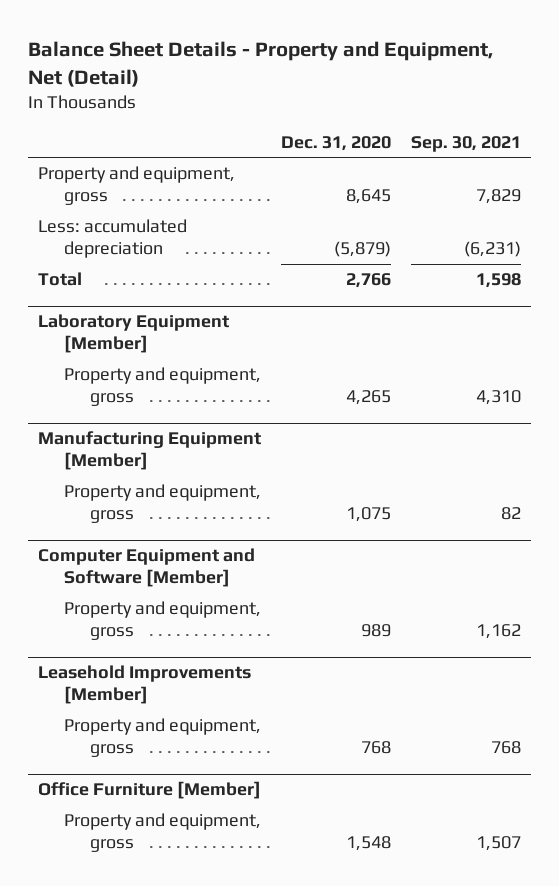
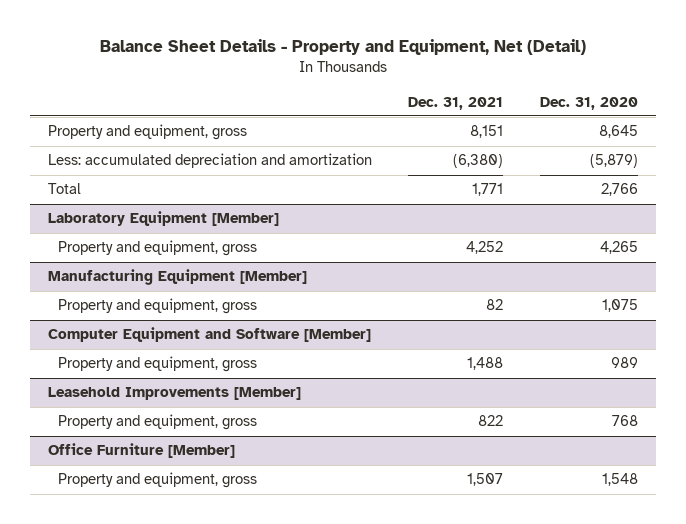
- | Dec. 31, 2020 | Sep. 30, 2021
+ | Dec. 31, 2021 | Dec. 31, 2020
- Less: accumulated depreciation | (5,879) | (6,231)
+ Less: accumulated depreciation and amortization | (6,380) | (5,879)

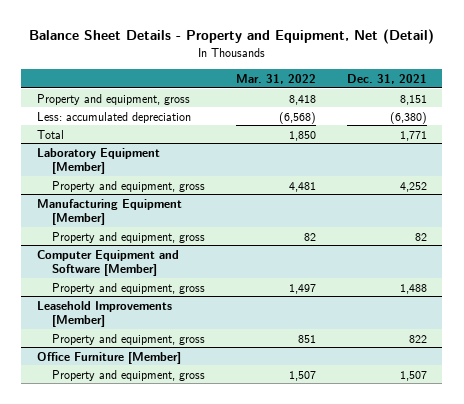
- | Dec. 31, 2021 | Dec. 31, 2020
+ | Mar. 31, 2022 | Dec. 31, 2021
- Less: accumulated depreciation and amortization | (6,380) | (5,879)
+ Less: accumulated depreciation | (6,568) | (6,380)

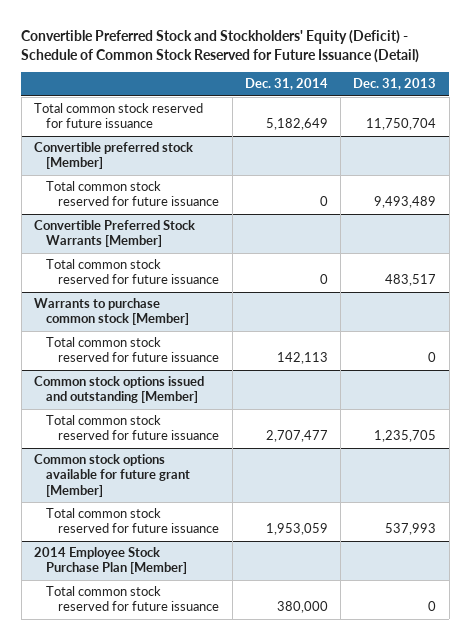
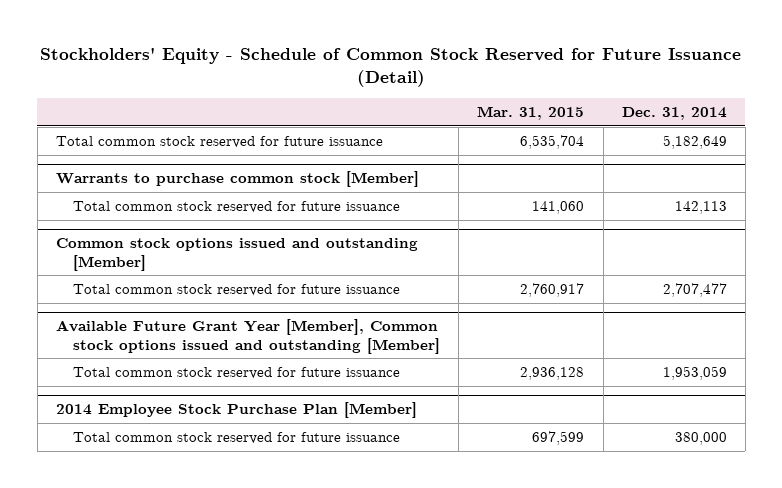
- Convertible Preferred Stock and Stockholders' Equity (Deficit) - Schedule of Common Stock Reserved for Future Issuance (Detail)
+ Stockholders' Equity - Schedule of Common Stock Reserved for Future Issuance (Detail)
- | Dec. 31, 2014 | Dec. 31, 2013
+ | Mar. 31, 2015 | Dec. 31, 2014
- Convertible preferred stock [Member]
- Total common stock reserved for future issuance | 0 | 9,493,489
- Convertible Preferred Stock Warrants [Member]
- Total common stock reserved for future issuance | 0 | 483,517
- Common stock options available for future grant [Member]
+ Available Future Grant Year [Member], Common stock options issued and outstanding [Member]

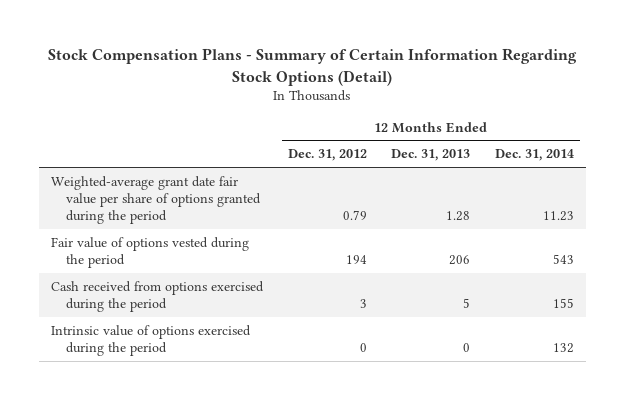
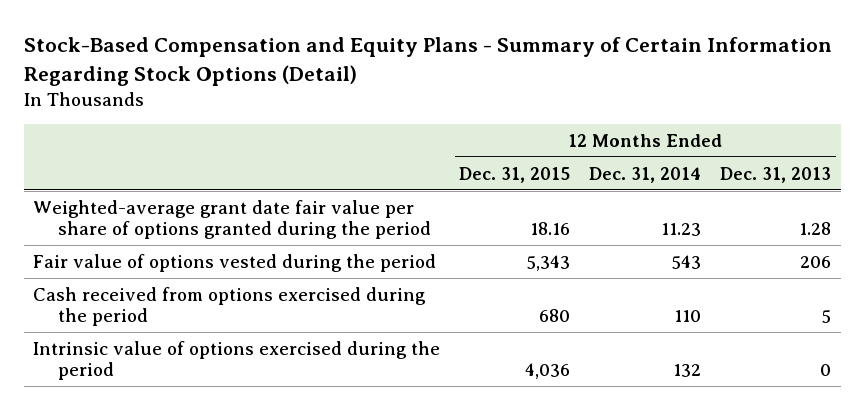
- Stock Compensation Plans - Summary of Certain Information Regarding Stock Options (Detail)
+ Stock-Based Compensation and Equity Plans - Summary of Certain Information Regarding Stock Options (Detail)
- | 12 Months Ended Dec. 31, 2012 | 12 Months Ended Dec. 31, 2013 | 12 Months Ended Dec. 31, 2014
+ | 12 Months Ended Dec. 31, 2015 | 12 Months Ended Dec. 31, 2014 | 12 Months Ended Dec. 31, 2013
- Cash received from options exercised during the period | 3 | 5 | 155
+ Cash received from options exercised during the period | 680 | 110 | 5

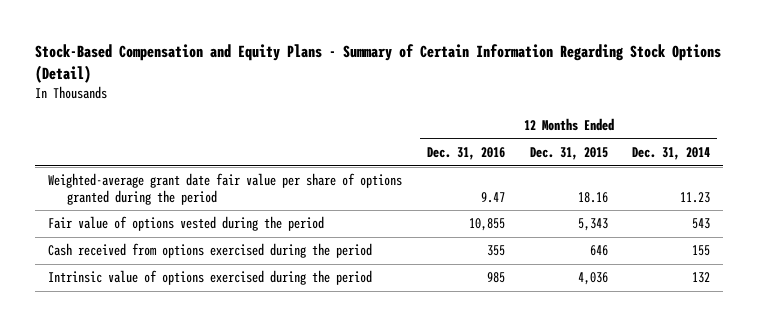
- | 12 Months Ended Dec. 31, 2015 | 12 Months Ended Dec. 31, 2014 | 12 Months Ended Dec. 31, 2013
+ | 12 Months Ended Dec. 31, 2016 | 12 Months Ended Dec. 31, 2015 | 12 Months Ended Dec. 31, 2014
- Cash received from options exercised during the period | 680 | 110 | 5
+ Cash received from options exercised during the period | 355 | 646 | 155

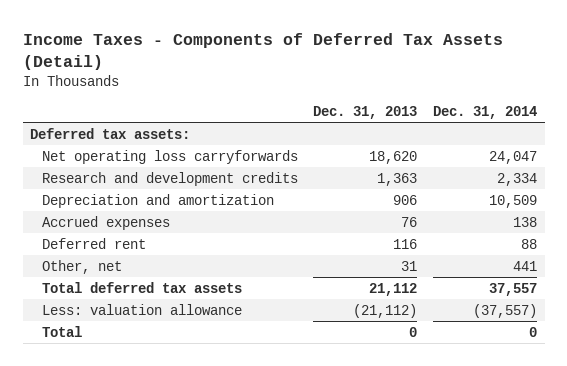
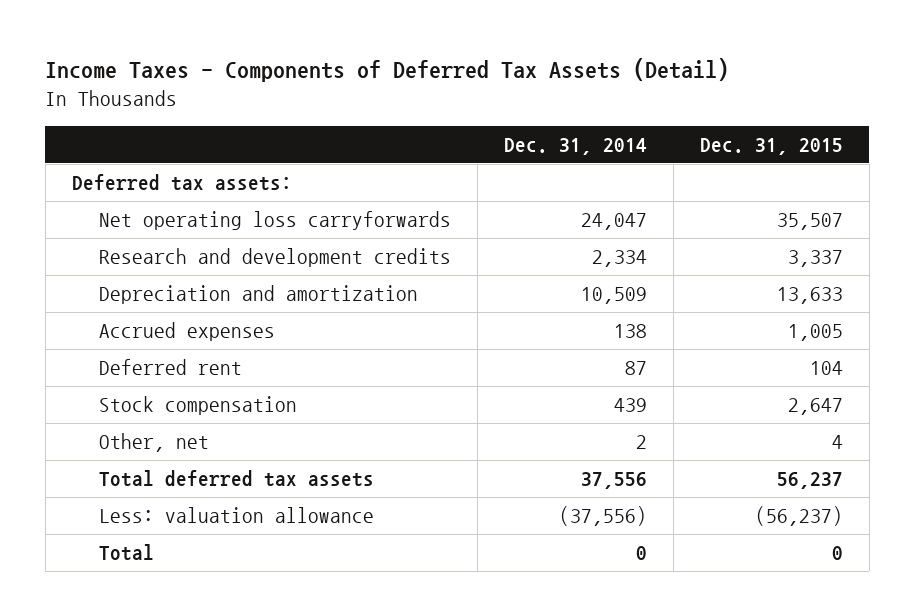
- | Dec. 31, 2013 | Dec. 31, 2014
+ | Dec. 31, 2014 | Dec. 31, 2015
- Deferred rent | 116 | 88
- Other, net | 31 | 441
- Total deferred tax assets | 21,112 | 37,557
- Less: valuation allowance | (21,112) | (37,557)
+ Deferred rent | 87 | 104
+ Stock compensation | 439 | 2,647
+ Other, net | 2 | 4
+ Total deferred tax assets | 37,556 | 56,237
+ Less: valuation allowance | (37,556) | (56,237)

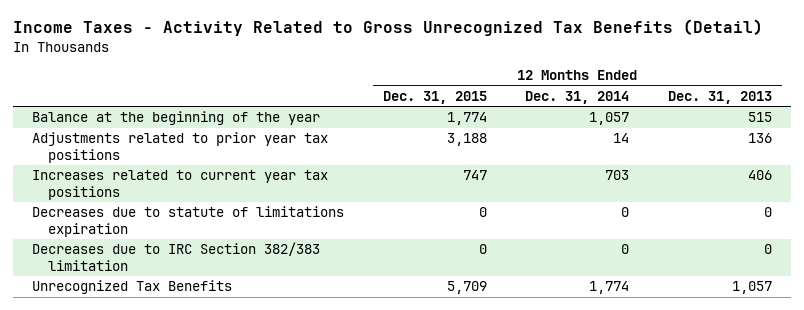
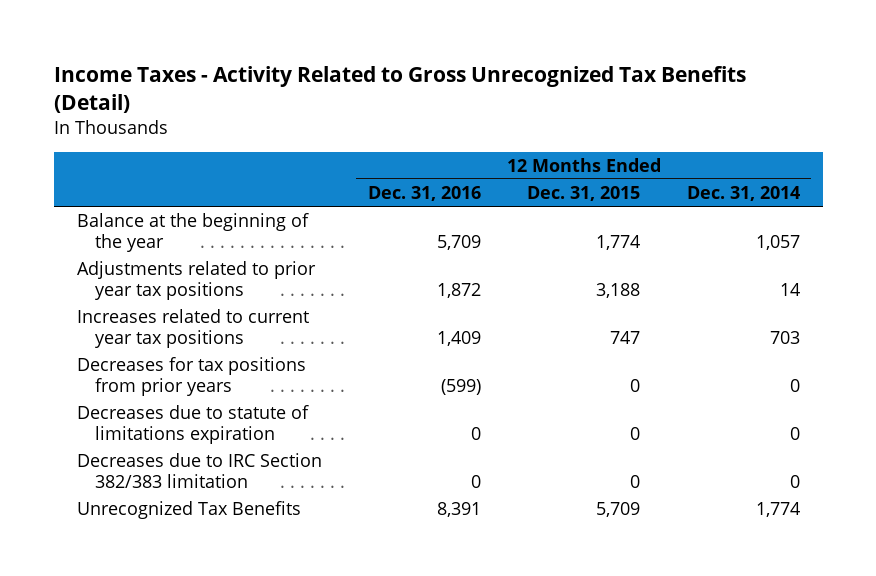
- | 12 Months Ended Dec. 31, 2015 | 12 Months Ended Dec. 31, 2014 | 12 Months Ended Dec. 31, 2013
+ | 12 Months Ended Dec. 31, 2016 | 12 Months Ended Dec. 31, 2015 | 12 Months Ended Dec. 31, 2014
+ Decreases for tax positions from prior years | (599) | 0 | 0

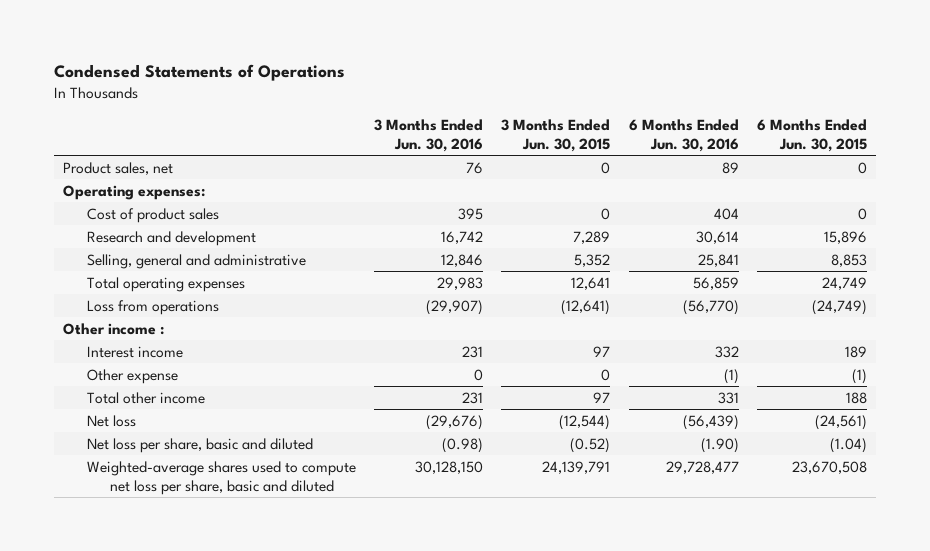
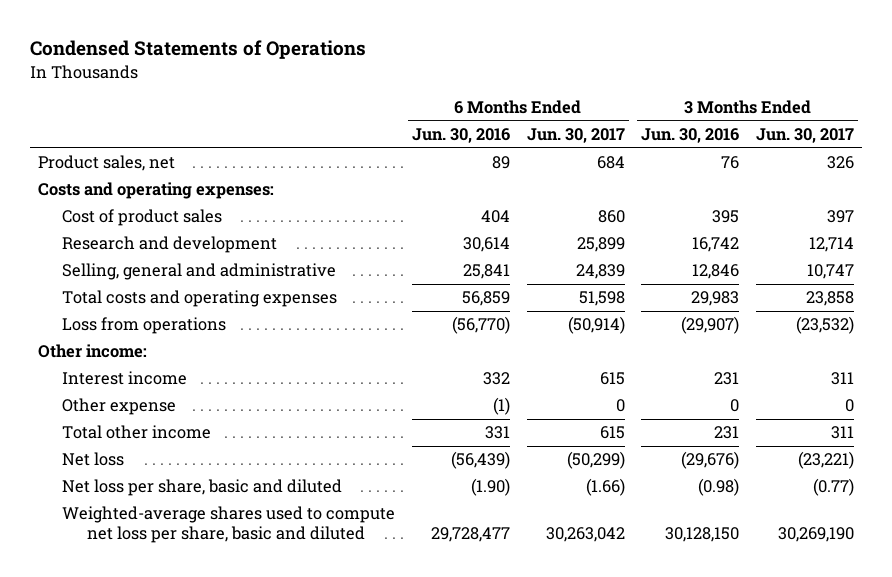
- | 3 Months Ended Jun. 30, 2016 | 3 Months Ended Jun. 30, 2015 | 6 Months Ended Jun. 30, 2016 | 6 Months Ended Jun. 30, 2015
+ | 6 Months Ended Jun. 30, 2016 | 6 Months Ended Jun. 30, 2017 | 3 Months Ended Jun. 30, 2016 | 3 Months Ended Jun. 30, 2017
- Operating expenses:
+ Costs and operating expenses:
- Total operating expenses | 29,983 | 12,641 | 56,859 | 24,749
+ Total costs and operating expenses | 56,859 | 51,598 | 29,983 | 23,858
- Other income :
+ Other income:

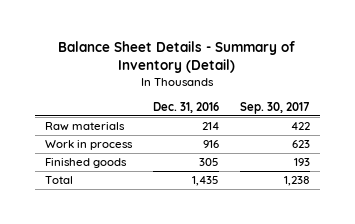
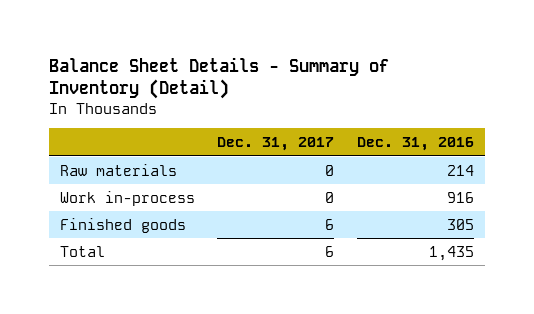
- | Dec. 31, 2016 | Sep. 30, 2017
+ | Dec. 31, 2017 | Dec. 31, 2016
- Work in process | 916 | 623
+ Work in-process | 0 | 916

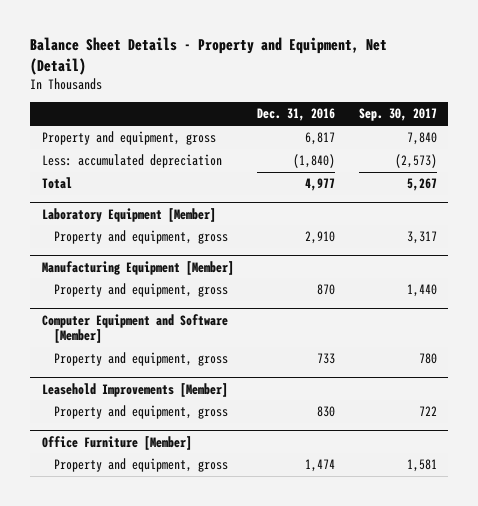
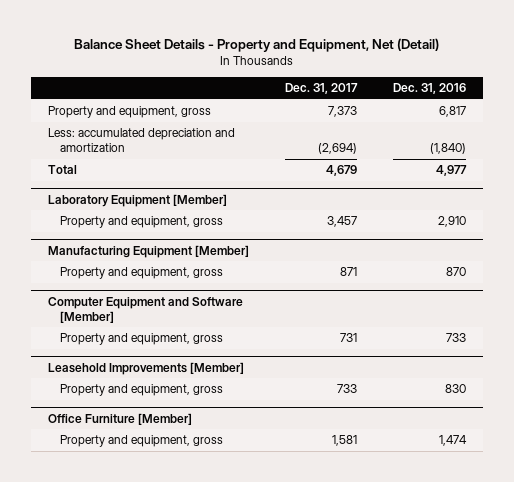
- | Dec. 31, 2016 | Sep. 30, 2017
+ | Dec. 31, 2017 | Dec. 31, 2016
- Less: accumulated depreciation | (1,840) | (2,573)
+ Less: accumulated depreciation and amortization | (2,694) | (1,840)

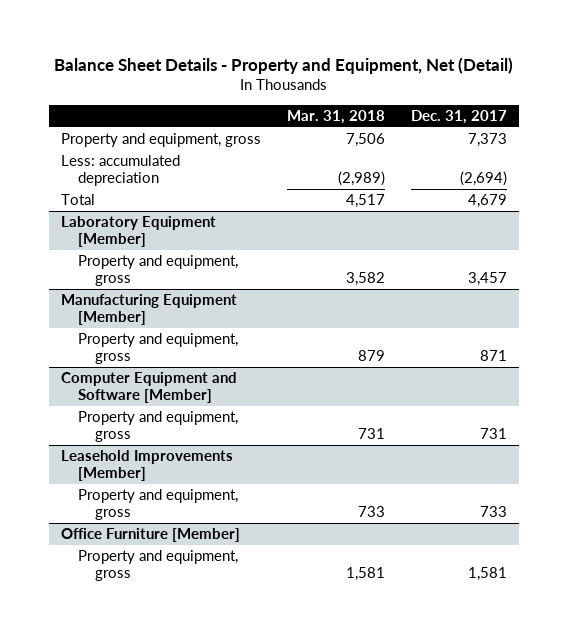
- | Dec. 31, 2017 | Dec. 31, 2016
+ | Mar. 31, 2018 | Dec. 31, 2017
- Less: accumulated depreciation and amortization | (2,694) | (1,840)
+ Less: accumulated depreciation | (2,989) | (2,694)

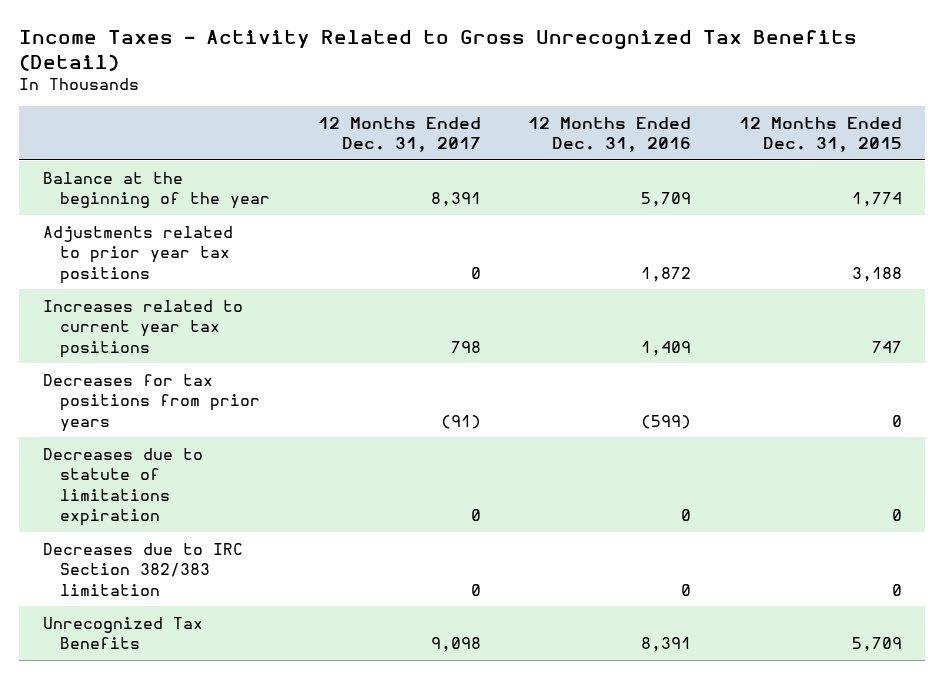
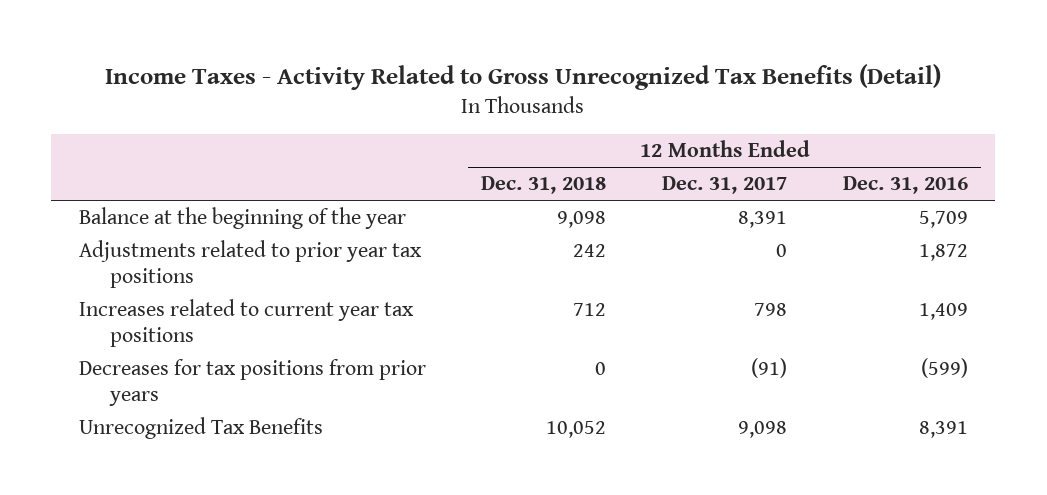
- | 12 Months Ended Dec. 31, 2017 | 12 Months Ended Dec. 31, 2016 | 12 Months Ended Dec. 31, 2015
+ | 12 Months Ended Dec. 31, 2018 | 12 Months Ended Dec. 31, 2017 | 12 Months Ended Dec. 31, 2016
- Decreases due to statute of limitations expiration | 0 | 0 | 0
- Decreases due to IRC Section 382/383 limitation | 0 | 0 | 0

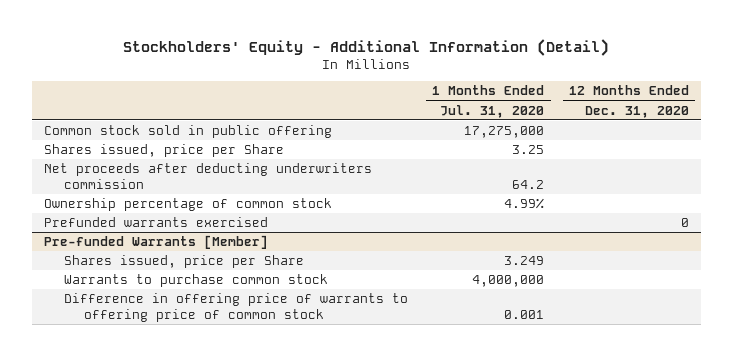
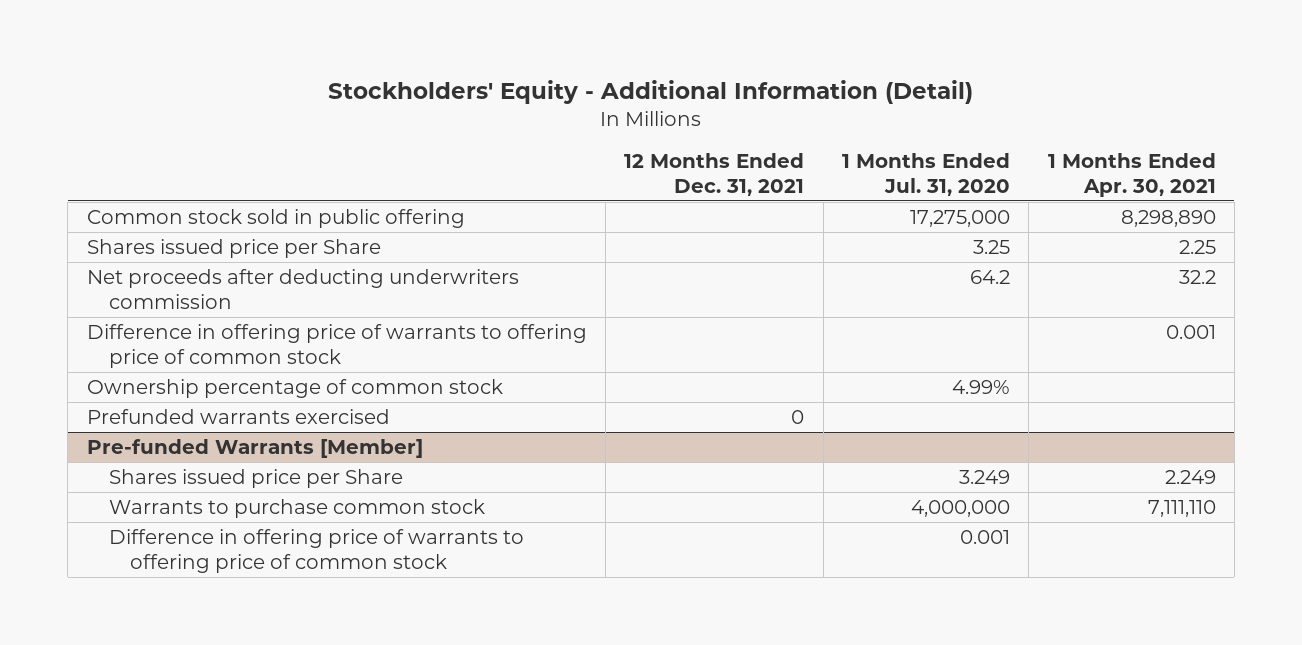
- | 1 Months Ended Jul. 31, 2020 | 12 Months Ended Dec. 31, 2020
+ | 12 Months Ended Dec. 31, 2021 | 1 Months Ended Jul. 31, 2020 | 1 Months Ended Apr. 30, 2021
- Shares issued, price per Share | 3.25 |
+ Shares issued price per Share | | 3.25 | 2.25
+ Difference in offering price of warrants to offering price of common stock | | | 0.001
@ Pre-funded Warrants [Member]
- Shares issued, price per Share | 3.249 |
+ Shares issued price per Share | | 3.249 | 2.249

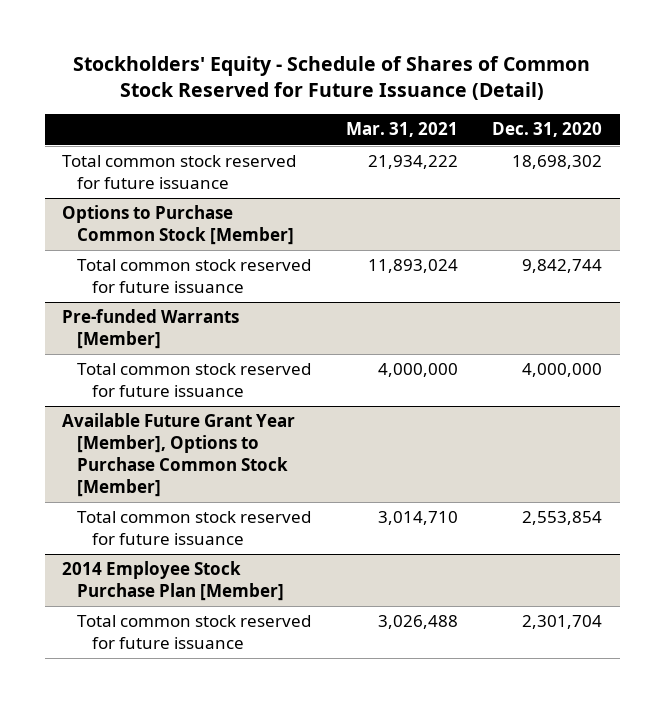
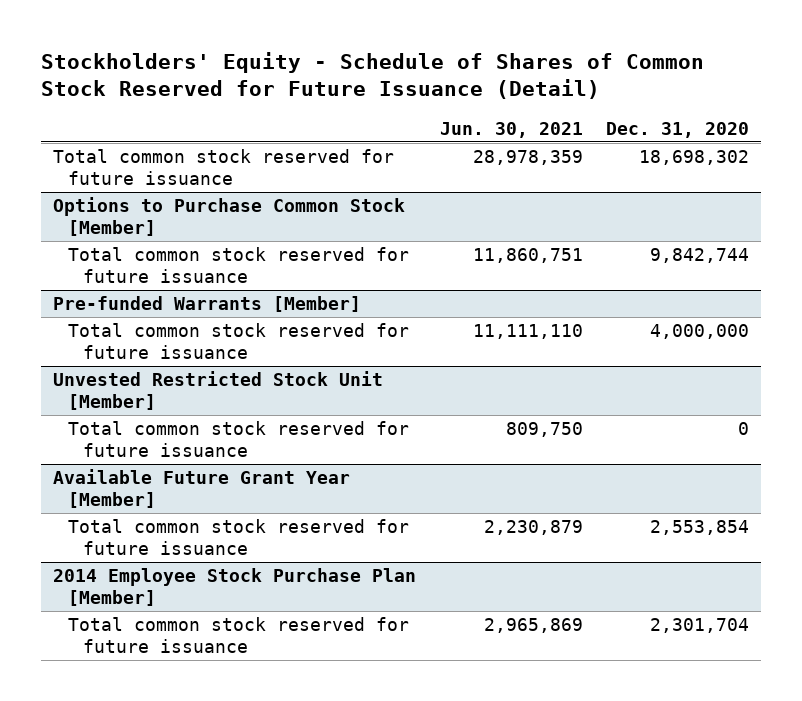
- | Mar. 31, 2021 | Dec. 31, 2020
+ | Jun. 30, 2021 | Dec. 31, 2020
- Available Future Grant Year [Member], Options to Purchase Common Stock [Member]
+ Unvested Restricted Stock Unit [Member]
+ Total common stock reserved for future issuance | 809,750 | 0
+ Available Future Grant Year [Member]

